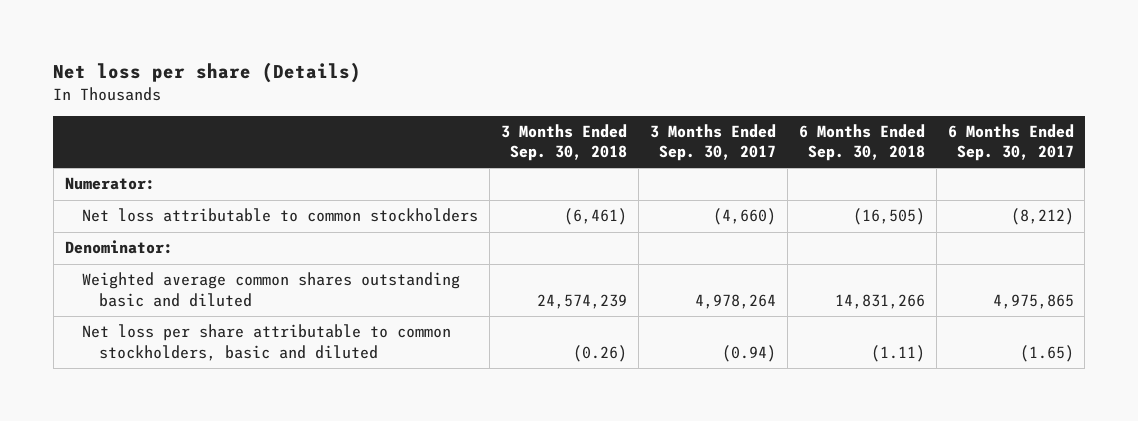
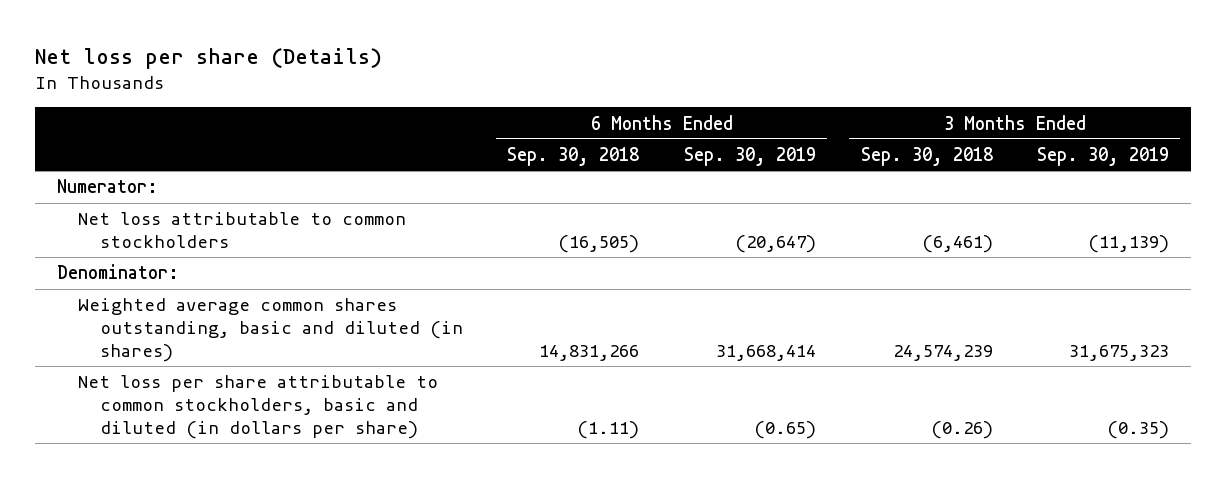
- | 3 Months Ended Sep. 30, 2018 | 3 Months Ended Sep. 30, 2017 | 6 Months Ended Sep. 30, 2018 | 6 Months Ended Sep. 30, 2017
+ | 6 Months Ended Sep. 30, 2018 | 6 Months Ended Sep. 30, 2019 | 3 Months Ended Sep. 30, 2018 | 3 Months Ended Sep. 30, 2019
- Weighted average common shares outstanding basic and diluted | 24,574,239 | 4,978,264 | 14,831,266 | 4,975,865
- Net loss per share attributable to common stockholders, basic and diluted | (0.26) | (0.94) | (1.11) | (1.65)
+ Weighted average common shares outstanding, basic and diluted (in shares) | 14,831,266 | 31,668,414 | 24,574,239 | 31,675,323
+ Net loss per share attributable to common stockholders, basic and diluted (in dollars per share) | (1.11) | (0.65) | (0.26) | (0.35)

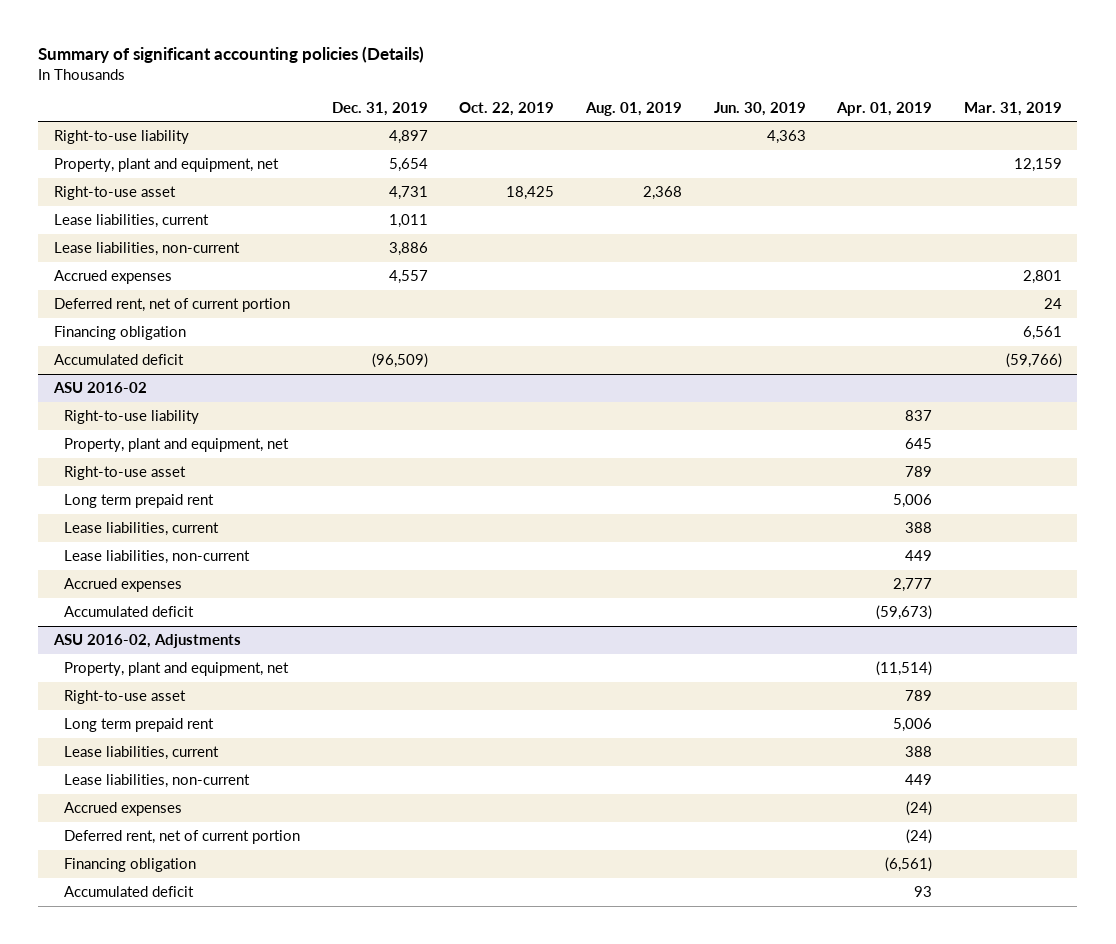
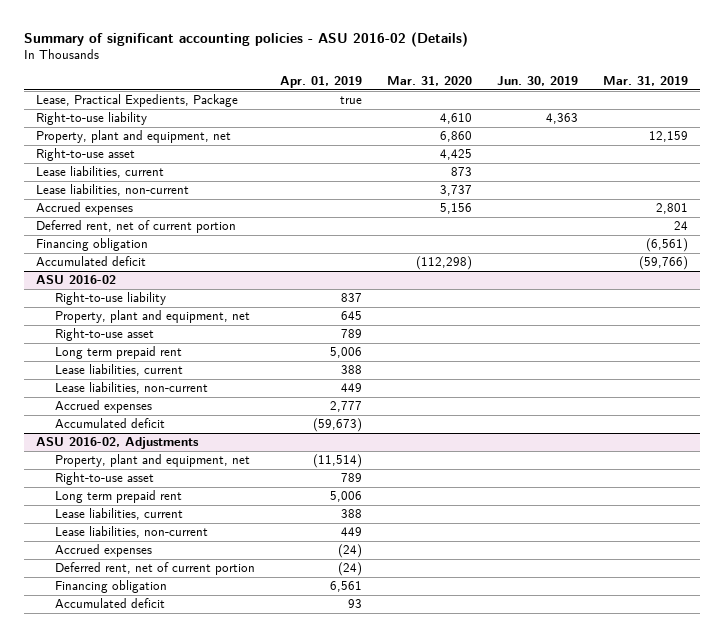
- Summary of significant accounting policies (Details)
+ Summary of significant accounting policies - ASU 2016-02 (Details)
- | Dec. 31, 2019 | Oct. 22, 2019 | Aug. 01, 2019 | Jun. 30, 2019 | Apr. 01, 2019 | Mar. 31, 2019
+ | Apr. 01, 2019 | Mar. 31, 2020 | Jun. 30, 2019 | Mar. 31, 2019
+ Lease, Practical Expedients, Package | true | | |
- Financing obligation | | | | | | 6,561
+ Financing obligation | | | | (6,561)
@ ASU 2016-02, Adjustments
- Financing obligation | | | | | (6,561) |
+ Financing obligation | 6,561 | | |

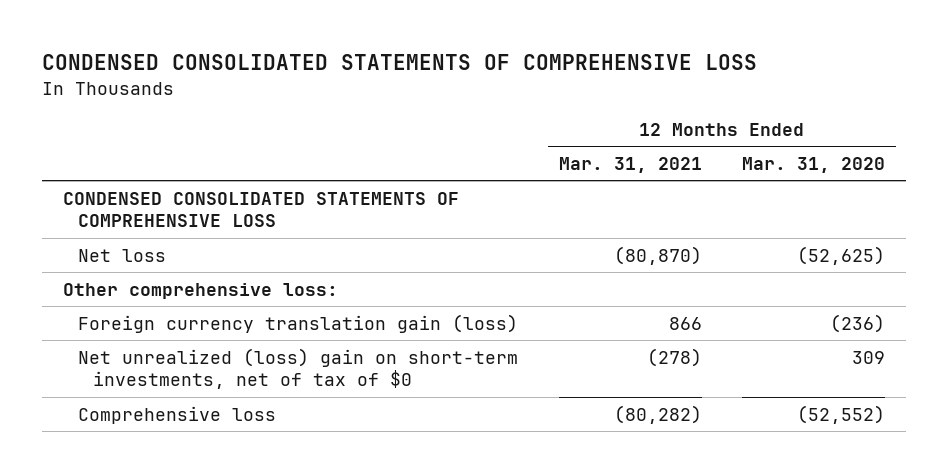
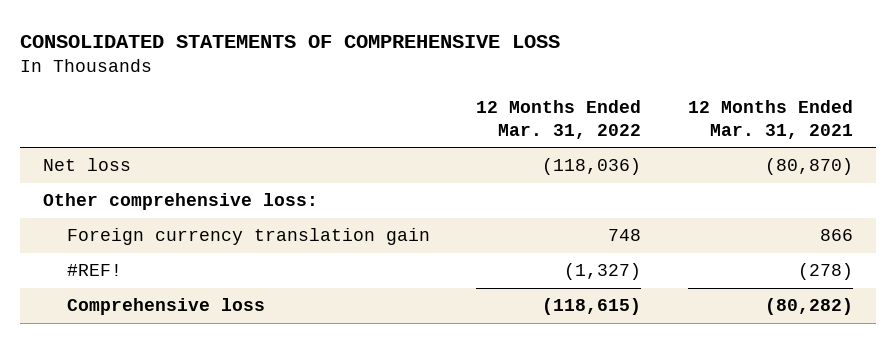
- CONDENSED CONSOLIDATED STATEMENTS OF COMPREHENSIVE LOSS
+ CONSOLIDATED STATEMENTS OF COMPREHENSIVE LOSS
- | 12 Months Ended Mar. 31, 2021 | 12 Months Ended Mar. 31, 2020
+ | 12 Months Ended Mar. 31, 2022 | 12 Months Ended Mar. 31, 2021
- CONDENSED CONSOLIDATED STATEMENTS OF COMPREHENSIVE LOSS
- Foreign currency translation gain (loss) | 866 | (236)
- Net unrealized (loss) gain on short-term investments, net of tax of $0 | (278) | 309
+ Foreign currency translation gain | 748 | 866
+ #REF! | (1,327) | (278)

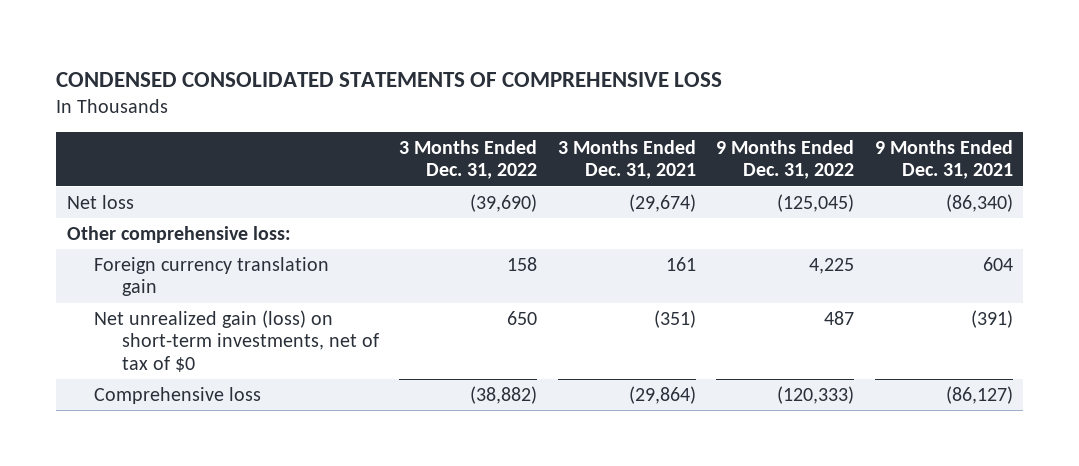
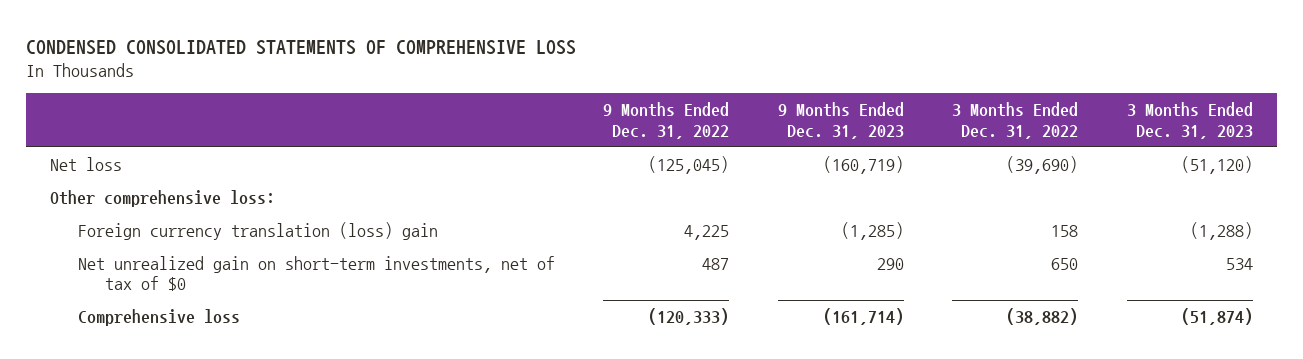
- | 3 Months Ended Dec. 31, 2022 | 3 Months Ended Dec. 31, 2021 | 9 Months Ended Dec. 31, 2022 | 9 Months Ended Dec. 31, 2021
+ | 9 Months Ended Dec. 31, 2022 | 9 Months Ended Dec. 31, 2023 | 3 Months Ended Dec. 31, 2022 | 3 Months Ended Dec. 31, 2023
- Foreign currency translation gain | 158 | 161 | 4,225 | 604
- Net unrealized gain (loss) on short-term investments, net of tax of $0 | 650 | (351) | 487 | (391)
+ Foreign currency translation (loss) gain | 4,225 | (1,285) | 158 | (1,288)
+ Net unrealized gain on short-term investments, net of tax of $0 | 487 | 290 | 650 | 534

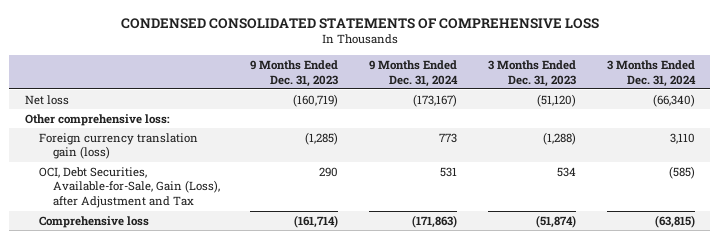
- | 9 Months Ended Dec. 31, 2022 | 9 Months Ended Dec. 31, 2023 | 3 Months Ended Dec. 31, 2022 | 3 Months Ended Dec. 31, 2023
+ | 9 Months Ended Dec. 31, 2023 | 9 Months Ended Dec. 31, 2024 | 3 Months Ended Dec. 31, 2023 | 3 Months Ended Dec. 31, 2024
- Foreign currency translation (loss) gain | 4,225 | (1,285) | 158 | (1,288)
- Net unrealized gain on short-term investments, net of tax of $0 | 487 | 290 | 650 | 534
+ Foreign currency translation gain (loss) | (1,285) | 773 | (1,288) | 3,110
+ OCI, Debt Securities, Available-for-Sale, Gain (Loss), after Adjustment and Tax | 290 | 531 | 534 | (585)

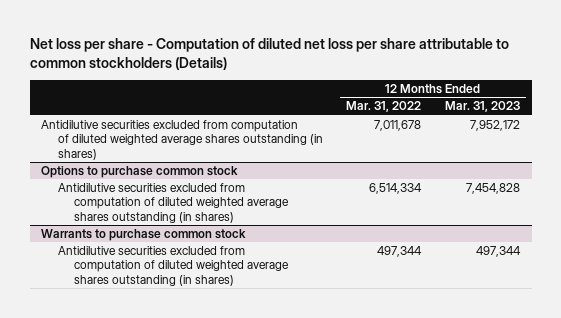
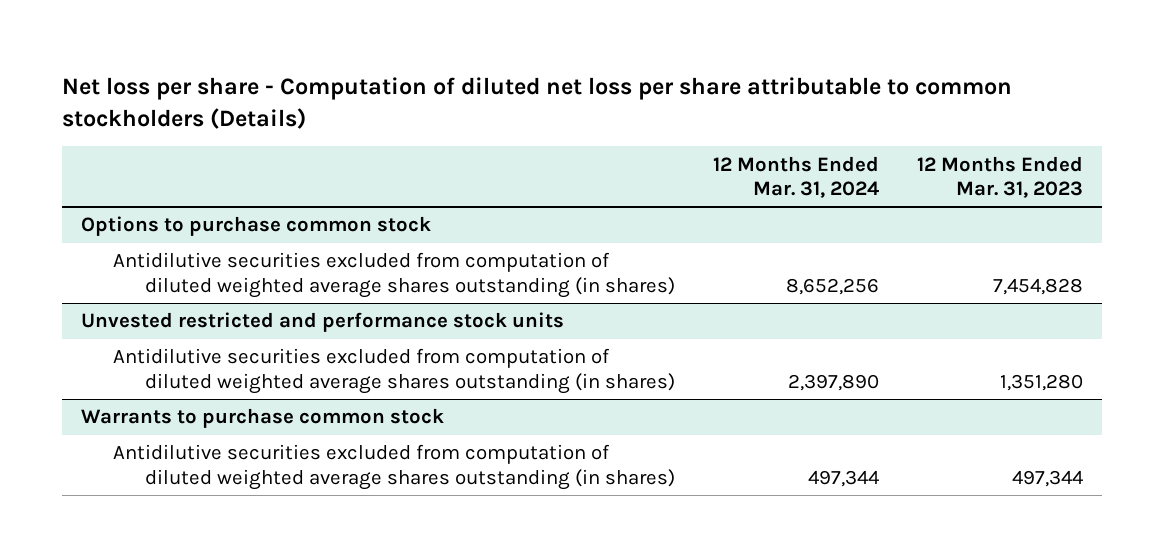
- | 12 Months Ended Mar. 31, 2022 | 12 Months Ended Mar. 31, 2023
+ | 12 Months Ended Mar. 31, 2024 | 12 Months Ended Mar. 31, 2023
- Antidilutive securities excluded from computation of diluted weighted average shares outstanding (in shares) | 7,011,678 | 7,952,172
+ Unvested restricted and performance stock units
+ Antidilutive securities excluded from computation of diluted weighted average shares outstanding (in shares) | 2,397,890 | 1,351,280

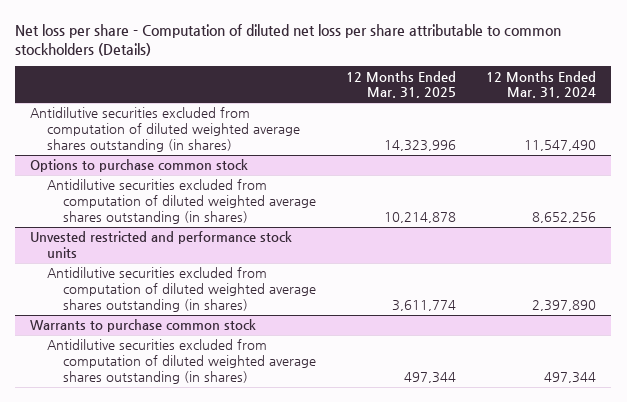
- | 12 Months Ended Mar. 31, 2024 | 12 Months Ended Mar. 31, 2023
+ | 12 Months Ended Mar. 31, 2025 | 12 Months Ended Mar. 31, 2024
+ Antidilutive securities excluded from computation of diluted weighted average shares outstanding (in shares) | 14,323,996 | 11,547,490

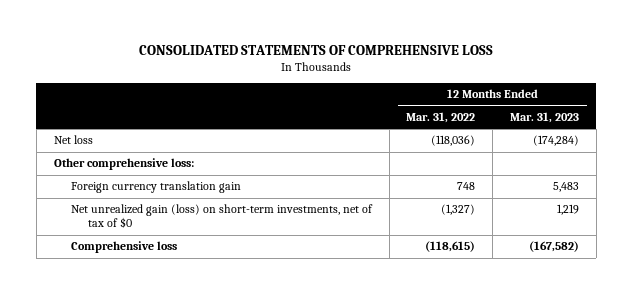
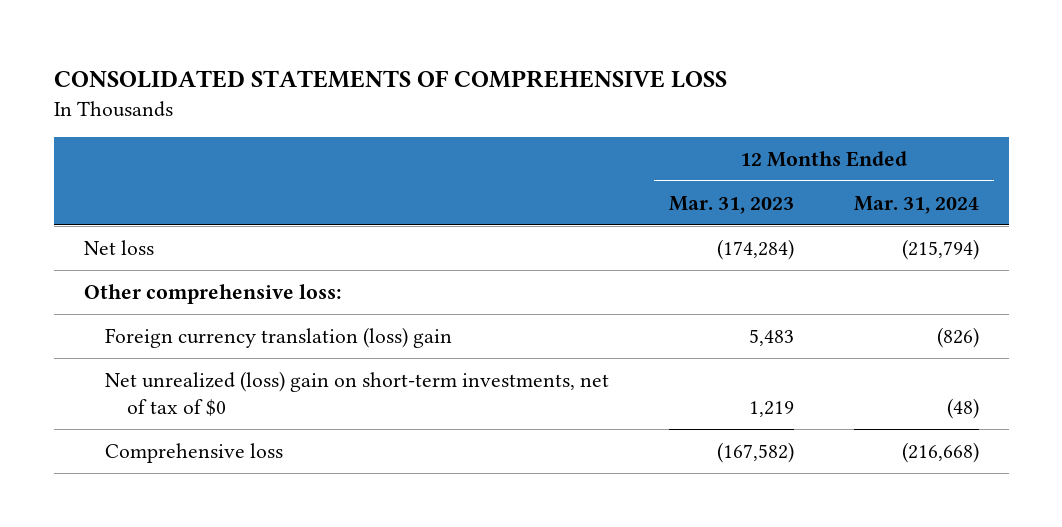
- | 12 Months Ended Mar. 31, 2022 | 12 Months Ended Mar. 31, 2023
+ | 12 Months Ended Mar. 31, 2023 | 12 Months Ended Mar. 31, 2024
- Foreign currency translation gain | 748 | 5,483
- Net unrealized gain (loss) on short-term investments, net of tax of $0 | (1,327) | 1,219
+ Foreign currency translation (loss) gain | 5,483 | (826)
+ Net unrealized (loss) gain on short-term investments, net of tax of $0 | 1,219 | (48)

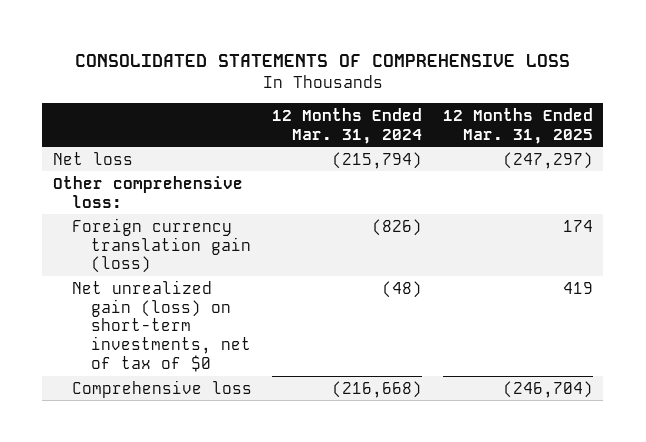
- | 12 Months Ended Mar. 31, 2023 | 12 Months Ended Mar. 31, 2024
+ | 12 Months Ended Mar. 31, 2024 | 12 Months Ended Mar. 31, 2025
- Foreign currency translation (loss) gain | 5,483 | (826)
- Net unrealized (loss) gain on short-term investments, net of tax of $0 | 1,219 | (48)
+ Foreign currency translation gain (loss) | (826) | 174
+ Net unrealized gain (loss) on short-term investments, net of tax of $0 | (48) | 419

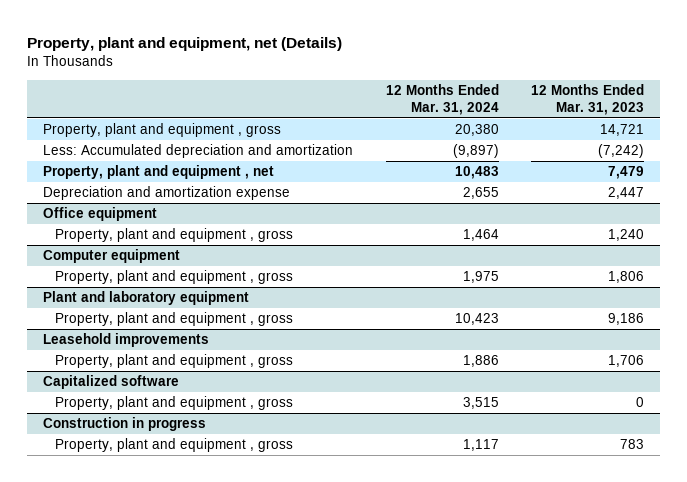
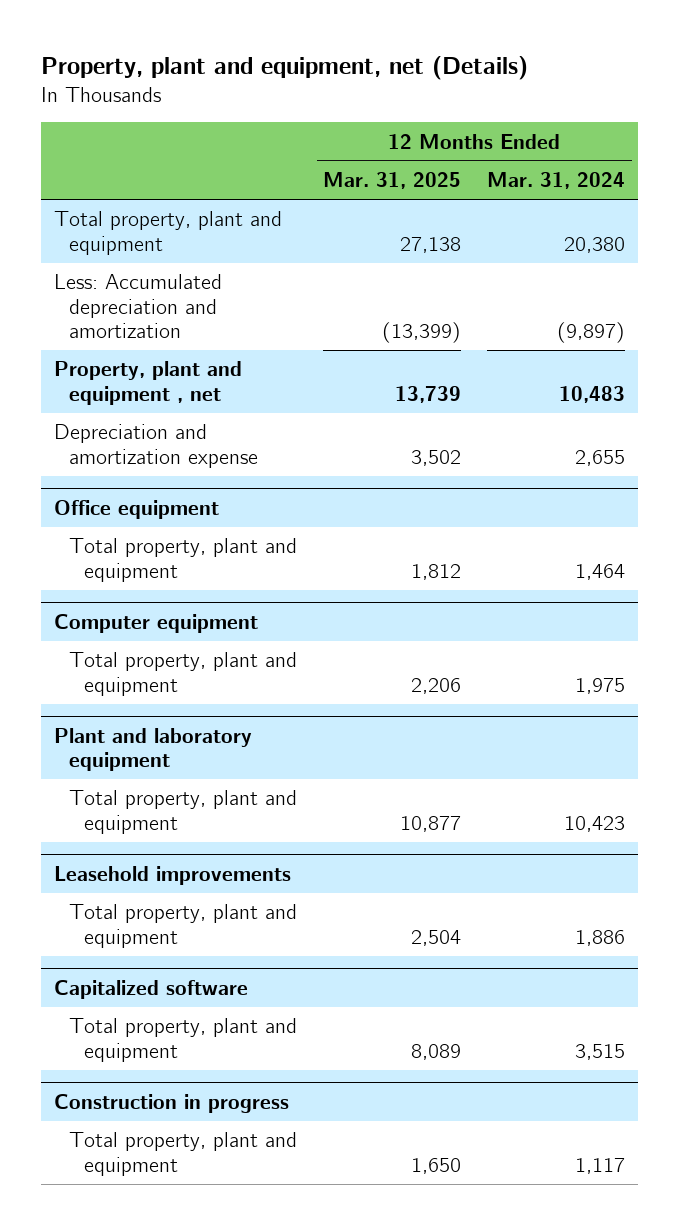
- | 12 Months Ended Mar. 31, 2024 | 12 Months Ended Mar. 31, 2023
+ | 12 Months Ended Mar. 31, 2025 | 12 Months Ended Mar. 31, 2024
- Property, plant and equipment , gross | 20,380 | 14,721
+ Total property, plant and equipment | 27,138 | 20,380
@ Office equipment
- Property, plant and equipment , gross | 1,464 | 1,240
+ Total property, plant and equipment | 1,812 | 1,464
@ Computer equipment
- Property, plant and equipment , gross | 1,975 | 1,806
+ Total property, plant and equipment | 2,206 | 1,975
@ Plant and laboratory equipment
- Property, plant and equipment , gross | 10,423 | 9,186
+ Total property, plant and equipment | 10,877 | 10,423
@ Leasehold improvements
- Property, plant and equipment , gross | 1,886 | 1,706
+ Total property, plant and equipment | 2,504 | 1,886
@ Capitalized software
- Property, plant and equipment , gross | 3,515 | 0
+ Total property, plant and equipment | 8,089 | 3,515
@ Construction in progress
- Property, plant and equipment , gross | 1,117 | 783
+ Total property, plant and equipment | 1,650 | 1,117

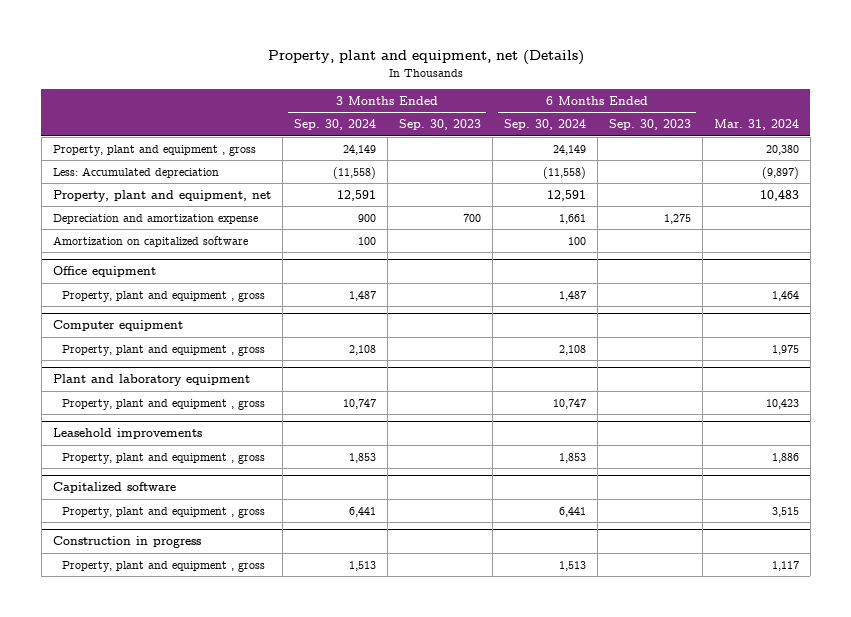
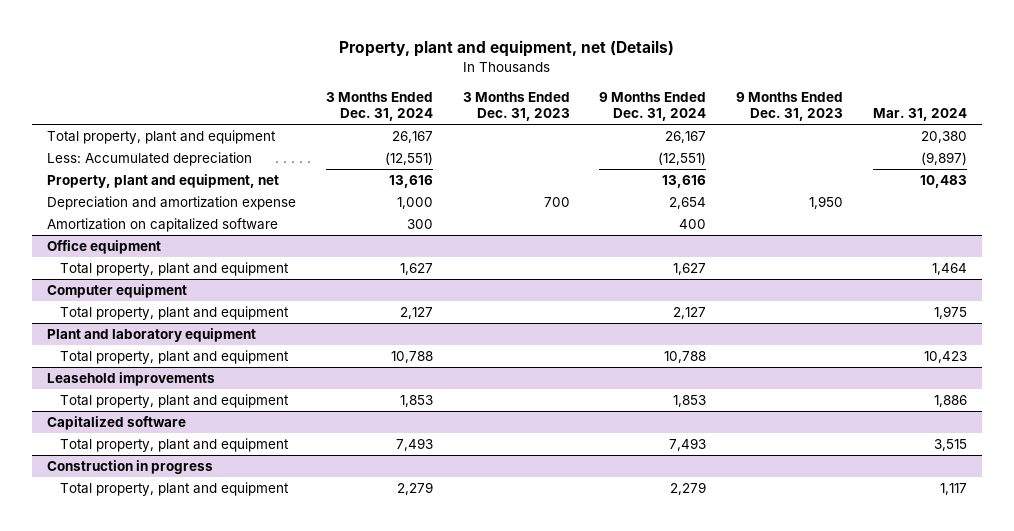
- | 3 Months Ended Sep. 30, 2024 | 3 Months Ended Sep. 30, 2023 | 6 Months Ended Sep. 30, 2024 | 6 Months Ended Sep. 30, 2023 | Mar. 31, 2024
+ | 3 Months Ended Dec. 31, 2024 | 3 Months Ended Dec. 31, 2023 | 9 Months Ended Dec. 31, 2024 | 9 Months Ended Dec. 31, 2023 | Mar. 31, 2024
- Property, plant and equipment , gross | 24,149 | | 24,149 | | 20,380
+ Total property, plant and equipment | 26,167 | | 26,167 | | 20,380
@ Office equipment
- Property, plant and equipment , gross | 1,487 | | 1,487 | | 1,464
+ Total property, plant and equipment | 1,627 | | 1,627 | | 1,464
@ Computer equipment
- Property, plant and equipment , gross | 2,108 | | 2,108 | | 1,975
+ Total property, plant and equipment | 2,127 | | 2,127 | | 1,975
@ Plant and laboratory equipment
- Property, plant and equipment , gross | 10,747 | | 10,747 | | 10,423
+ Total property, plant and equipment | 10,788 | | 10,788 | | 10,423
@ Leasehold improvements
- Property, plant and equipment , gross | 1,853 | | 1,853 | | 1,886
+ Total property, plant and equipment | 1,853 | | 1,853 | | 1,886
@ Capitalized software
- Property, plant and equipment , gross | 6,441 | | 6,441 | | 3,515
+ Total property, plant and equipment | 7,493 | | 7,493 | | 3,515
@ Construction in progress
- Property, plant and equipment , gross | 1,513 | | 1,513 | | 1,117
+ Total property, plant and equipment | 2,279 | | 2,279 | | 1,117

